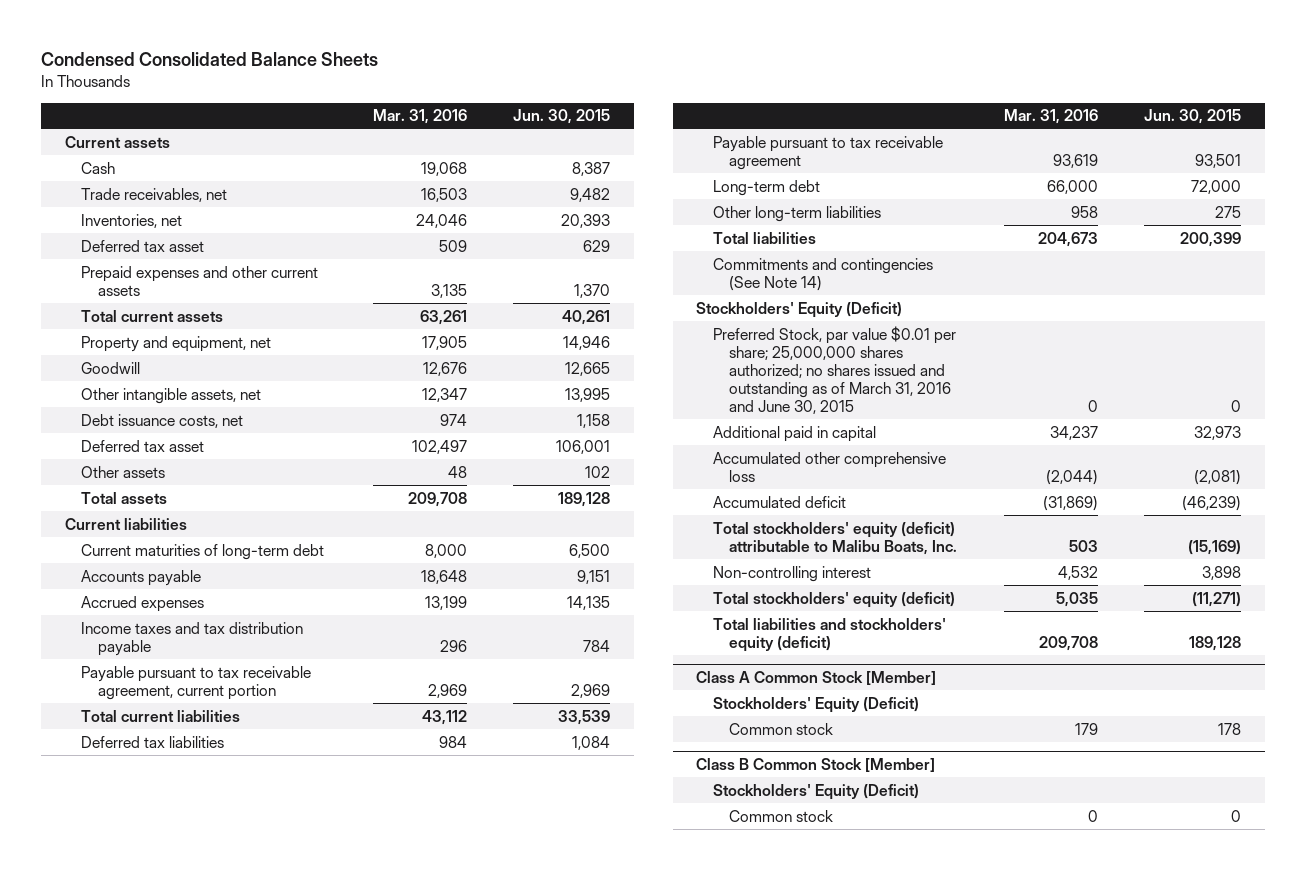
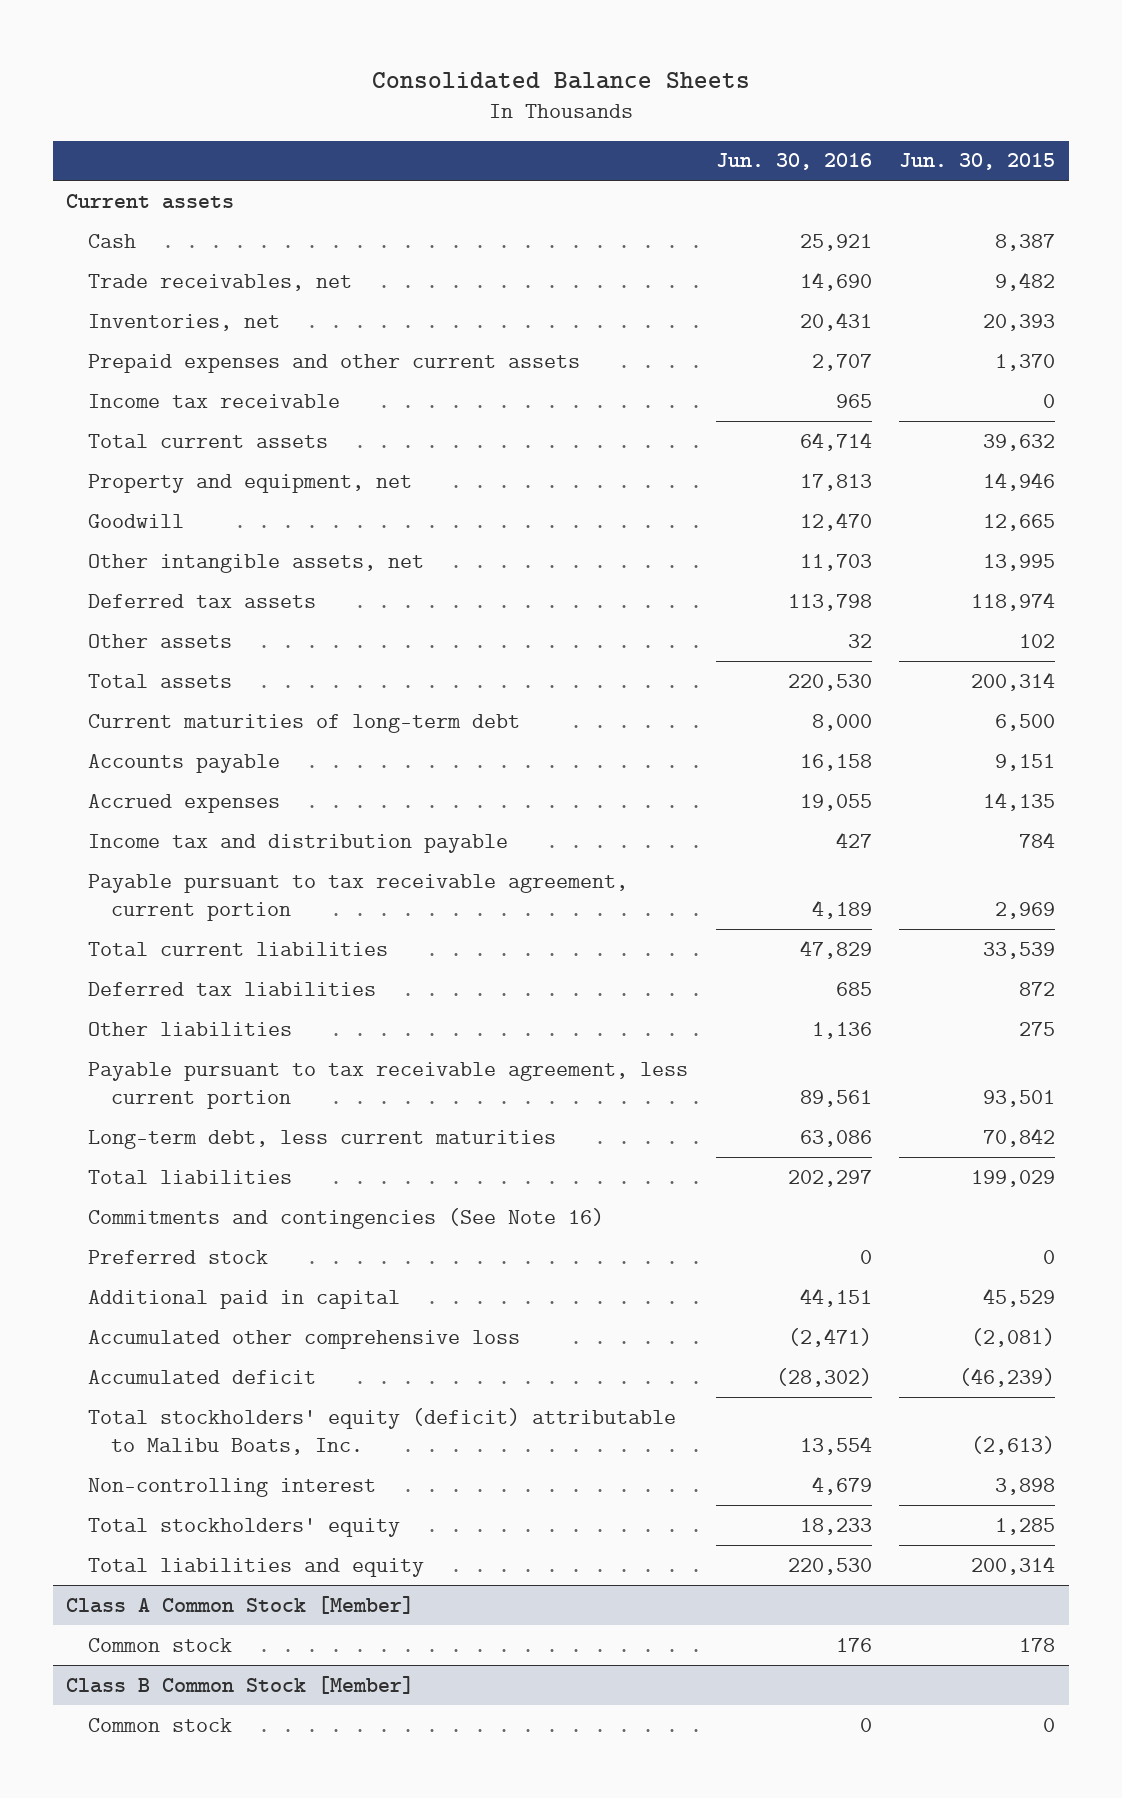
- Condensed Consolidated Balance Sheets
+ Consolidated Balance Sheets
- | Mar. 31, 2016 | Jun. 30, 2015
+ | Jun. 30, 2016 | Jun. 30, 2015
- Deferred tax asset | 509 | 629
- Total current assets | 63,261 | 40,261
+ Income tax receivable | 965 | 0
+ Total current assets | 64,714 | 39,632
- Debt issuance costs, net | 974 | 1,158
- Deferred tax asset | 102,497 | 106,001
+ Deferred tax assets | 113,798 | 118,974
- Total assets | 209,708 | 189,128
- Current liabilities
+ Total assets | 220,530 | 200,314
- Income taxes and tax distribution payable | 296 | 784
+ Income tax and distribution payable | 427 | 784
- Deferred tax liabilities | 984 | 1,084
- Payable pursuant to tax receivable agreement | 93,619 | 93,501
- Long-term debt | 66,000 | 72,000
- Other long-term liabilities | 958 | 275
- Total liabilities | 204,673 | 200,399
- Commitments and contingencies (See Note 14)
- Stockholders' Equity (Deficit)
- Preferred Stock, par value $0.01 per share; 25,000,000 shares authorized; no shares issued and outstanding as of March 31, 2016 and June 30, 2015 | 0 | 0
- Additional paid in capital | 34,237 | 32,973
+ Deferred tax liabilities | 685 | 872
+ Other liabilities | 1,136 | 275
+ Payable pursuant to tax receivable agreement, less current portion | 89,561 | 93,501
+ Long-term debt, less current maturities | 63,086 | 70,842
+ Total liabilities | 202,297 | 199,029
+ Commitments and contingencies (See Note 16)
+ Preferred stock | 0 | 0
+ Additional paid in capital | 44,151 | 45,529
- Total stockholders' equity (deficit) attributable to Malibu Boats, Inc. | 503 | (15,169)
+ Total stockholders' equity (deficit) attributable to Malibu Boats, Inc. | 13,554 | (2,613)
- Total stockholders' equity (deficit) | 5,035 | (11,271)
- Total liabilities and stockholders' equity (deficit) | 209,708 | 189,128
+ Total stockholders' equity | 18,233 | 1,285
+ Total liabilities and equity | 220,530 | 200,314
@ Class A Common Stock [Member]
- Stockholders' Equity (Deficit)
@ Class B Common Stock [Member]
- Stockholders' Equity (Deficit)

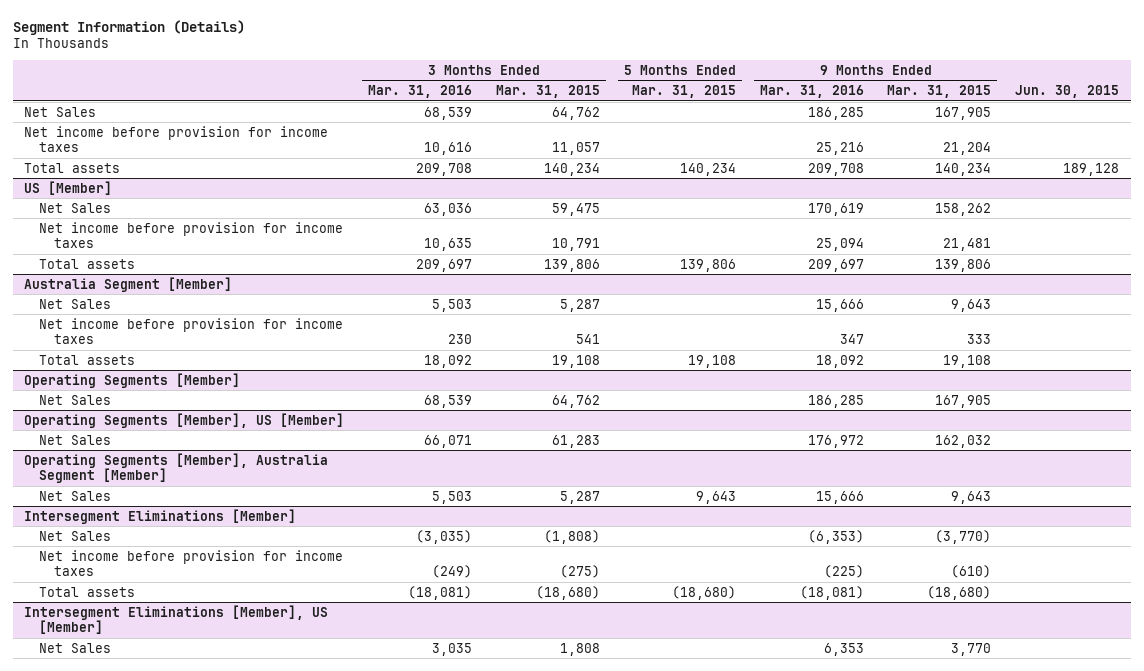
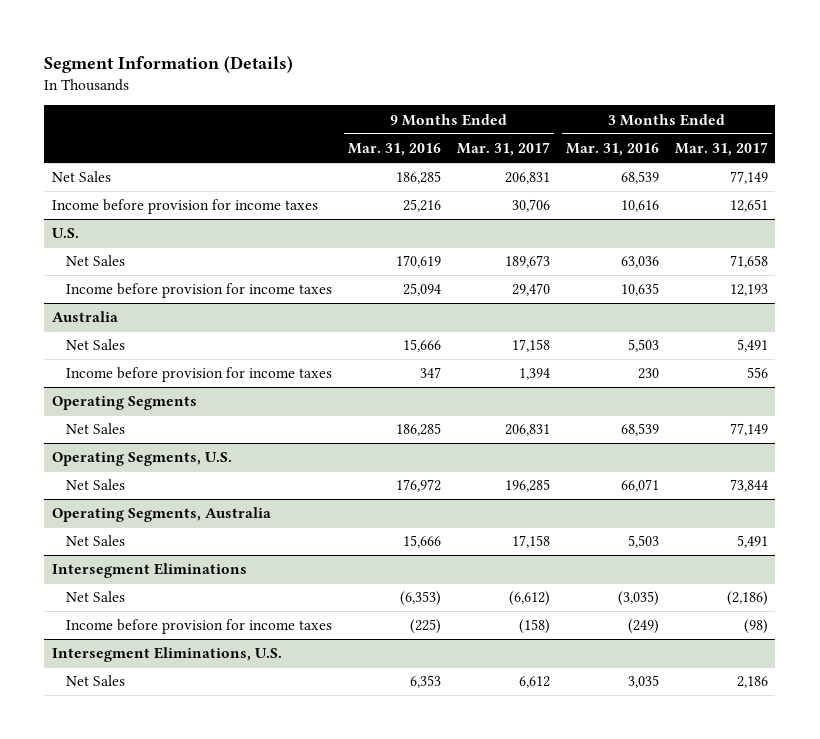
- | 3 Months Ended Mar. 31, 2016 | 3 Months Ended Mar. 31, 2015 | 5 Months Ended Mar. 31, 2015 | 9 Months Ended Mar. 31, 2016 | 9 Months Ended Mar. 31, 2015 | Jun. 30, 2015
+ | 9 Months Ended Mar. 31, 2016 | 9 Months Ended Mar. 31, 2017 | 3 Months Ended Mar. 31, 2016 | 3 Months Ended Mar. 31, 2017
- Net income before provision for income taxes | 10,616 | 11,057 | | 25,216 | 21,204 |
- Total assets | 209,708 | 140,234 | 140,234 | 209,708 | 140,234 | 189,128
- US [Member]
+ Income before provision for income taxes | 25,216 | 30,706 | 10,616 | 12,651
+ U.S.
- Net income before provision for income taxes | 10,635 | 10,791 | | 25,094 | 21,481 |
- Total assets | 209,697 | 139,806 | 139,806 | 209,697 | 139,806 |
- Australia Segment [Member]
+ Income before provision for income taxes | 25,094 | 29,470 | 10,635 | 12,193
+ Australia
- Net income before provision for income taxes | 230 | 541 | | 347 | 333 |
- Total assets | 18,092 | 19,108 | 19,108 | 18,092 | 19,108 |
- Operating Segments [Member]
+ Income before provision for income taxes | 347 | 1,394 | 230 | 556
+ Operating Segments
- Operating Segments [Member], US [Member]
+ Operating Segments, U.S.
- Operating Segments [Member], Australia Segment [Member]
+ Operating Segments, Australia
- Intersegment Eliminations [Member]
+ Intersegment Eliminations
- Net income before provision for income taxes | (249) | (275) | | (225) | (610) |
- Total assets | (18,081) | (18,680) | (18,680) | (18,081) | (18,680) |
- Intersegment Eliminations [Member], US [Member]
+ Income before provision for income taxes | (225) | (158) | (249) | (98)
+ Intersegment Eliminations, U.S.

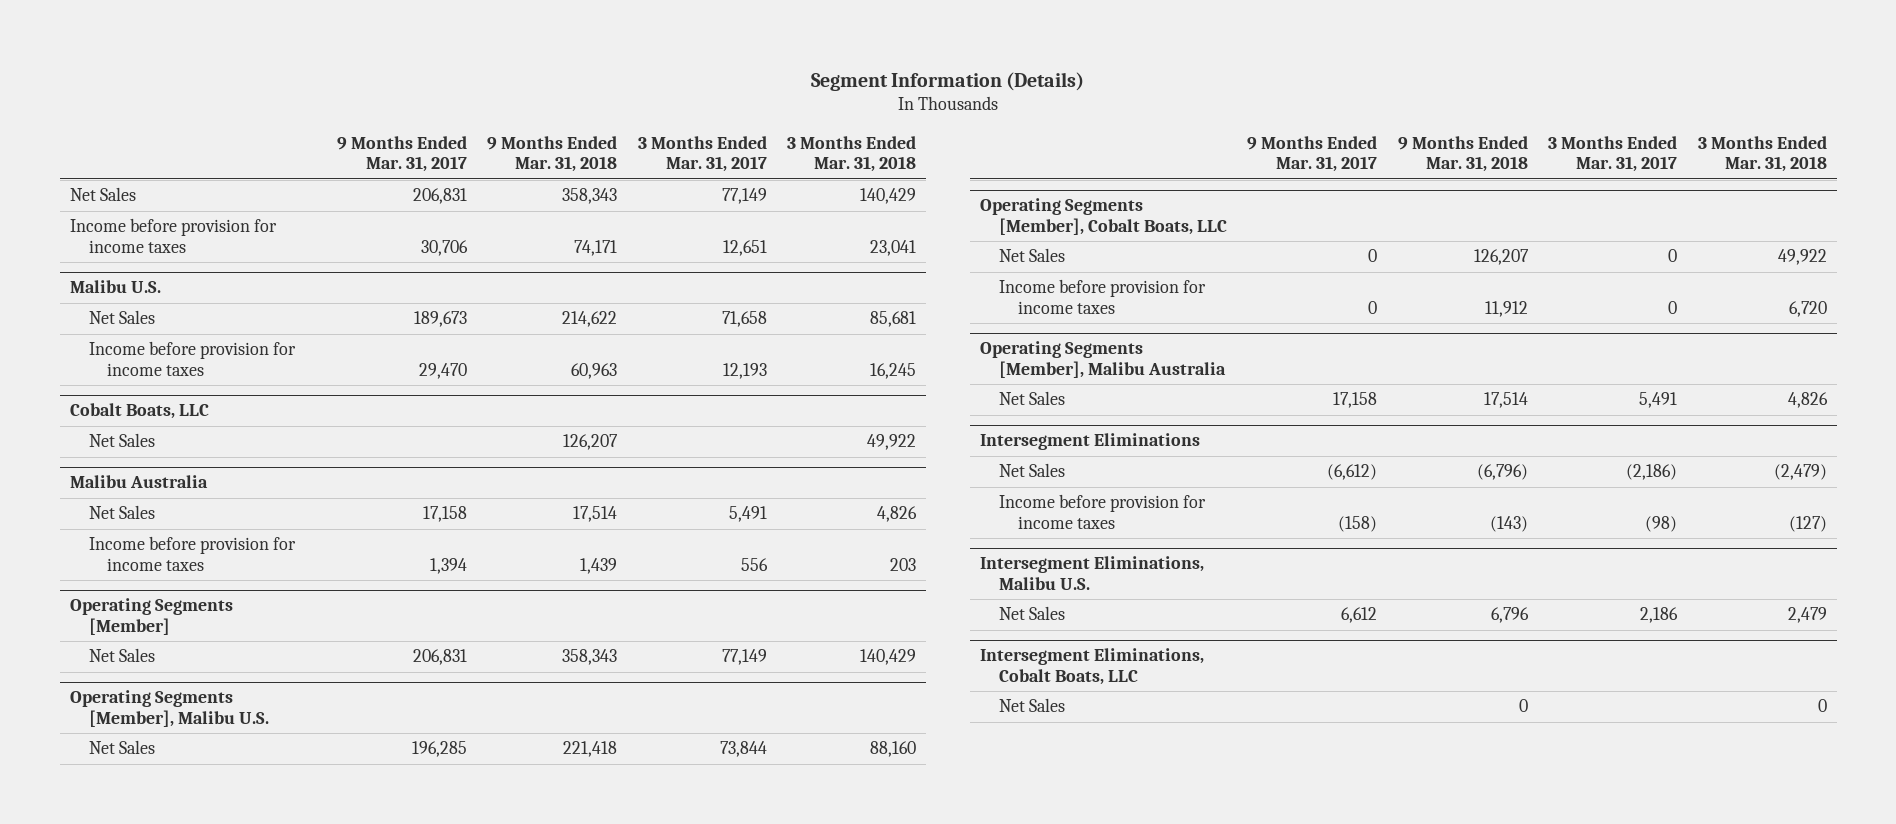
- | 9 Months Ended Mar. 31, 2016 | 9 Months Ended Mar. 31, 2017 | 3 Months Ended Mar. 31, 2016 | 3 Months Ended Mar. 31, 2017
+ | 9 Months Ended Mar. 31, 2017 | 9 Months Ended Mar. 31, 2018 | 3 Months Ended Mar. 31, 2017 | 3 Months Ended Mar. 31, 2018
- U.S.
+ Malibu U.S.
- Australia
+ Cobalt Boats, LLC
+ Net Sales | | 126,207 | | 49,922
+ Malibu Australia
- Operating Segments
+ Operating Segments [Member]
- Operating Segments, U.S.
+ Operating Segments [Member], Malibu U.S.
- Operating Segments, Australia
+ Operating Segments [Member], Cobalt Boats, LLC
+ Net Sales | 0 | 126,207 | 0 | 49,922
+ Income before provision for income taxes | 0 | 11,912 | 0 | 6,720
+ Operating Segments [Member], Malibu Australia
- Intersegment Eliminations, U.S.
+ Intersegment Eliminations, Malibu U.S.
+ Intersegment Eliminations, Cobalt Boats, LLC
+ Net Sales | | 0 | | 0

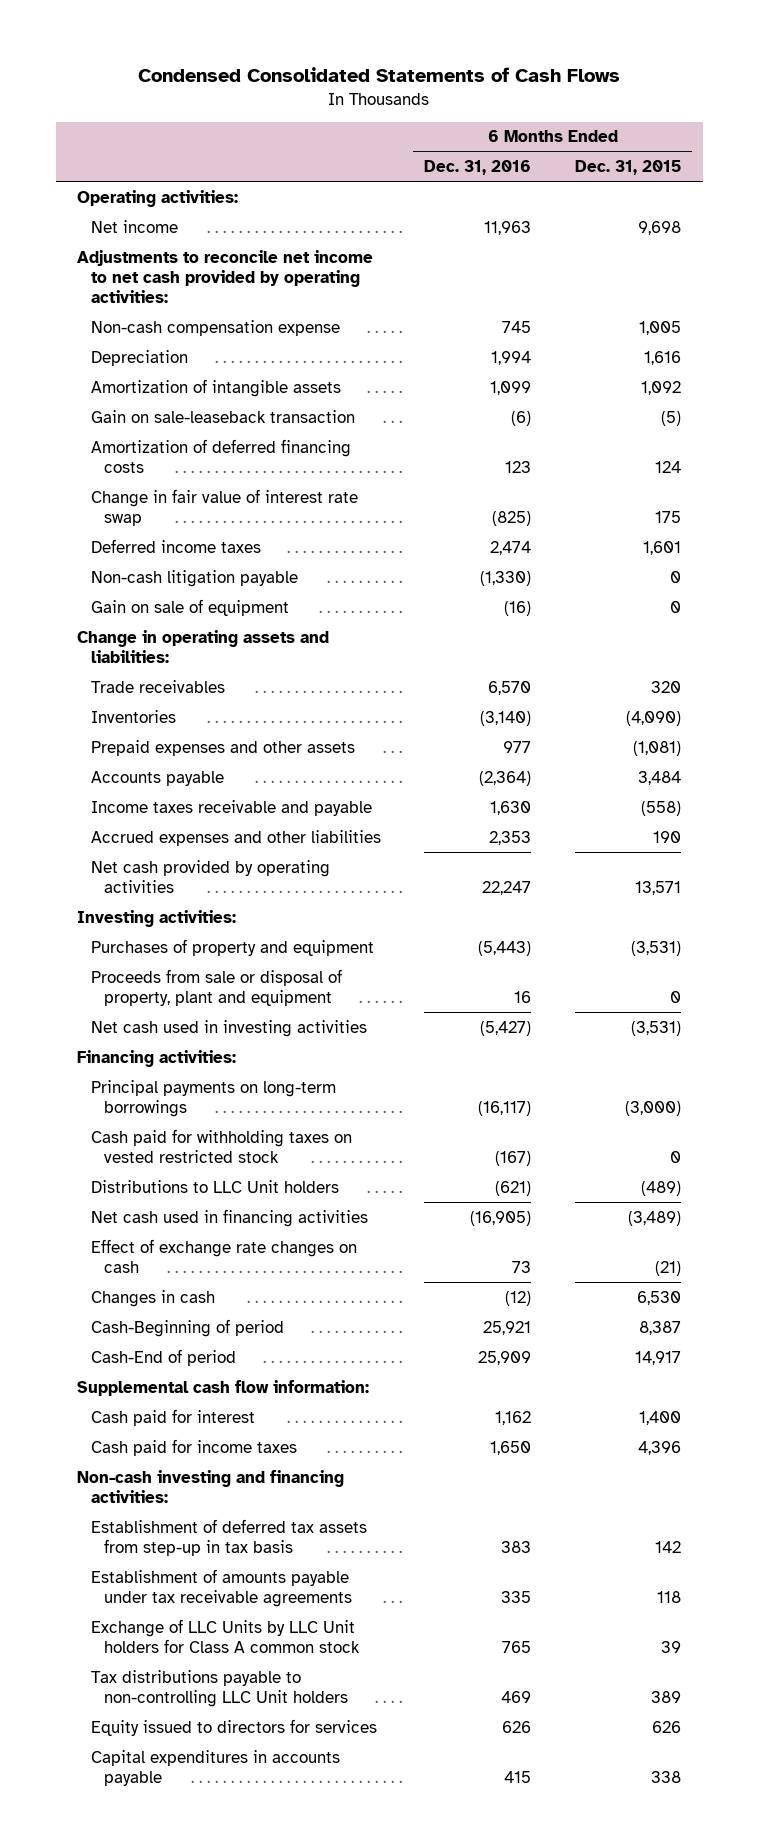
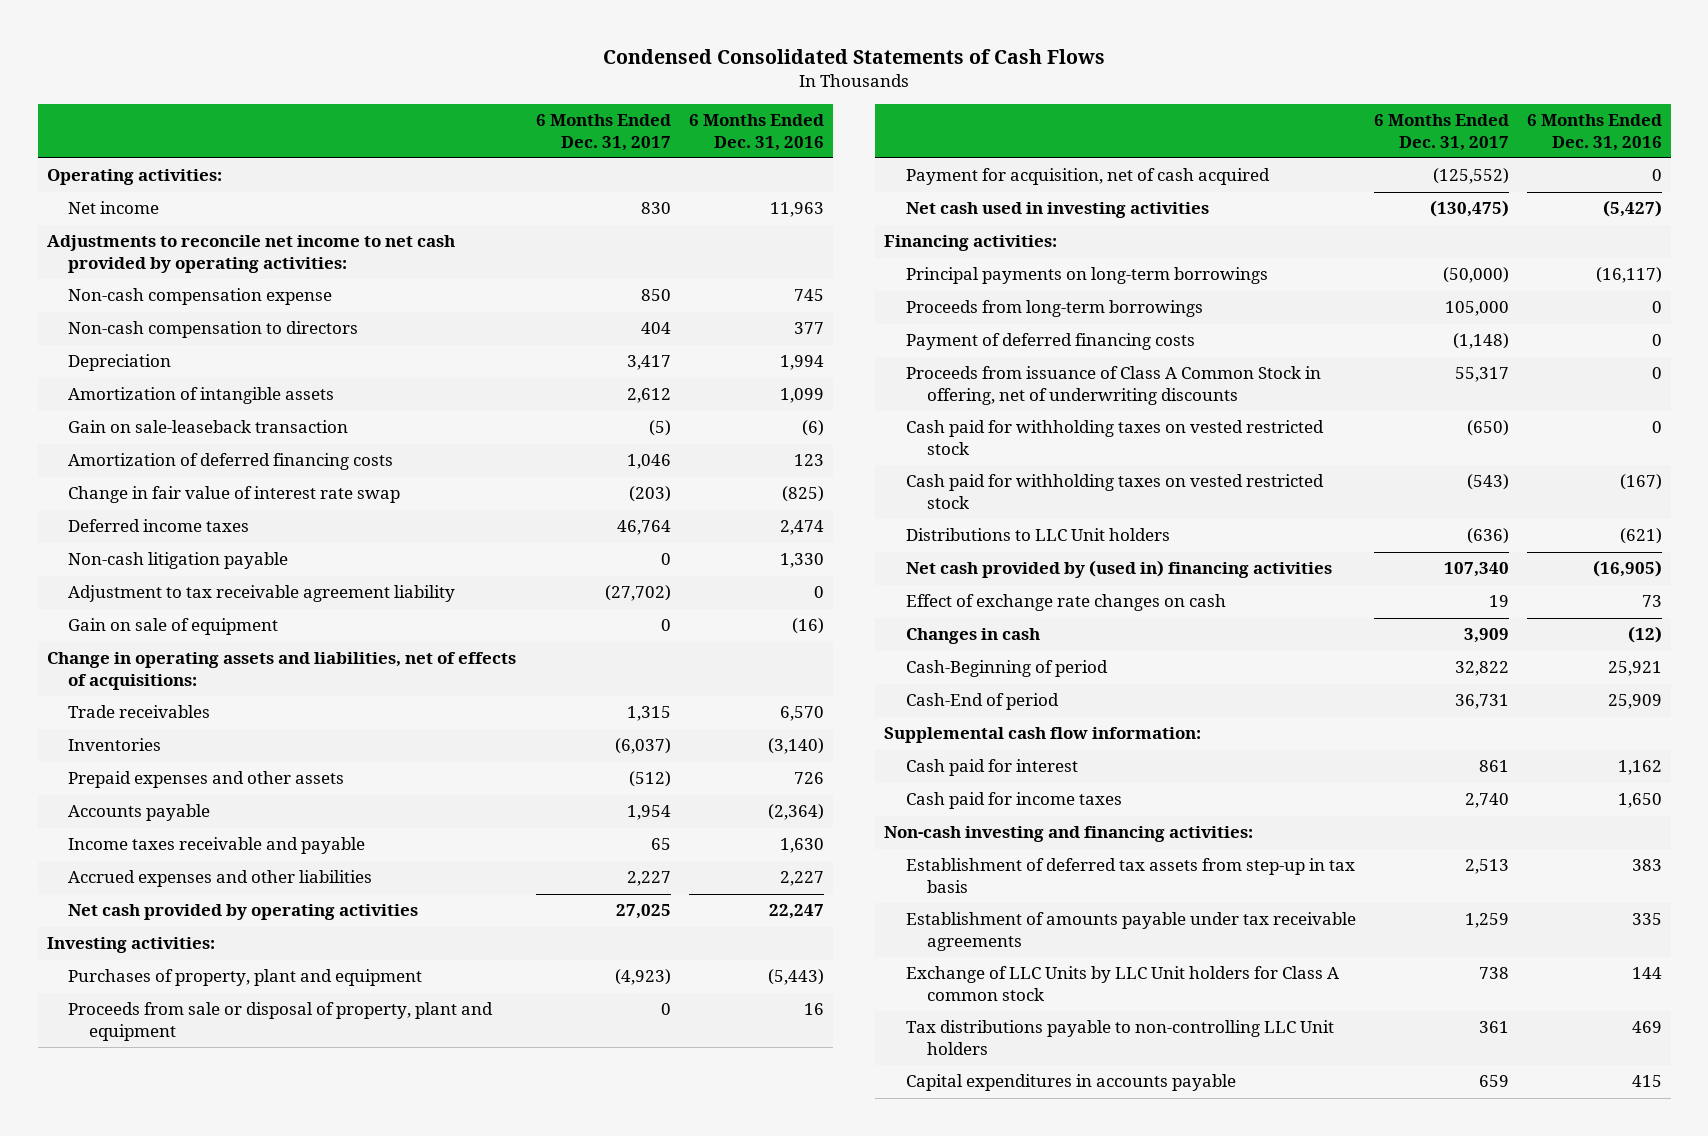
- | 6 Months Ended Dec. 31, 2016 | 6 Months Ended Dec. 31, 2015
+ | 6 Months Ended Dec. 31, 2017 | 6 Months Ended Dec. 31, 2016
+ Non-cash compensation to directors | 404 | 377
- Non-cash litigation payable | (1,330) | 0
+ Non-cash litigation payable | 0 | 1,330
+ Adjustment to tax receivable agreement liability | (27,702) | 0
- Change in operating assets and liabilities:
+ Change in operating assets and liabilities, net of effects of acquisitions:
- Prepaid expenses and other assets | 977 | (1,081)
+ Prepaid expenses and other assets | (512) | 726
- Accrued expenses and other liabilities | 2,353 | 190
+ Accrued expenses and other liabilities | 2,227 | 2,227
- Purchases of property and equipment | (5,443) | (3,531)
+ Purchases of property, plant and equipment | (4,923) | (5,443)
+ Payment for acquisition, net of cash acquired | (125,552) | 0
+ Proceeds from long-term borrowings | 105,000 | 0
+ Payment of deferred financing costs | (1,148) | 0
+ Proceeds from issuance of Class A Common Stock in offering, net of underwriting discounts | 55,317 | 0
+ Cash paid for withholding taxes on vested restricted stock | (650) | 0
- Net cash used in financing activities | (16,905) | (3,489)
+ Net cash provided by (used in) financing activities | 107,340 | (16,905)
- Exchange of LLC Units by LLC Unit holders for Class A common stock | 765 | 39
+ Exchange of LLC Units by LLC Unit holders for Class A common stock | 738 | 144
- Equity issued to directors for services | 626 | 626

